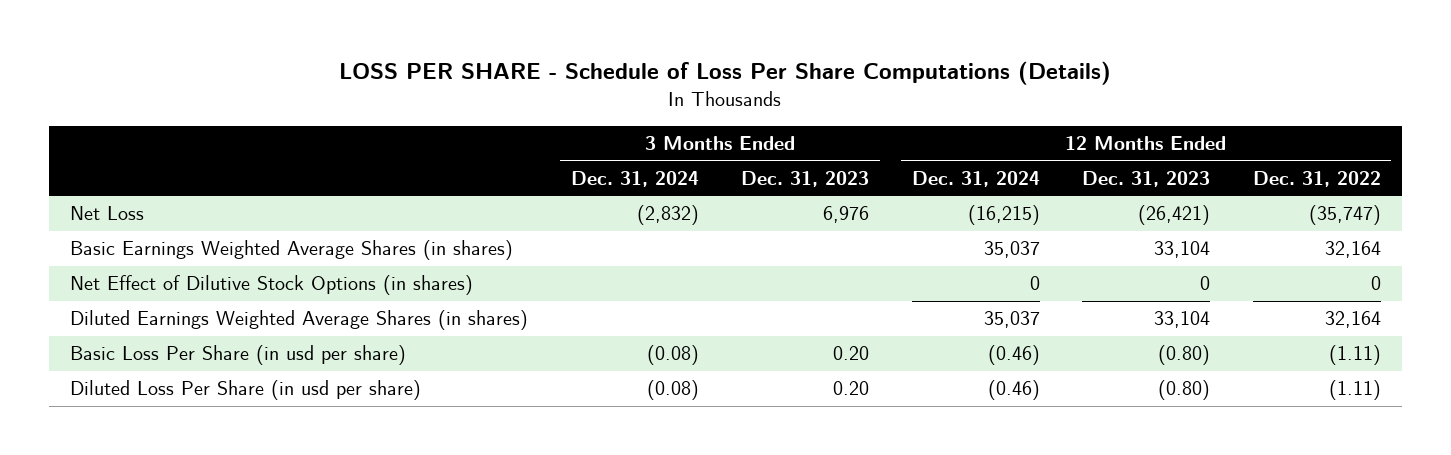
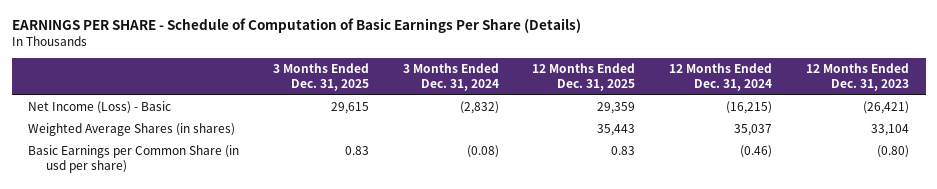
- LOSS PER SHARE - Schedule of Loss Per Share Computations (Details)
+ EARNINGS PER SHARE - Schedule of Computation of Basic Earnings Per Share (Details)
- | 3 Months Ended Dec. 31, 2024 | 3 Months Ended Dec. 31, 2023 | 12 Months Ended Dec. 31, 2024 | 12 Months Ended Dec. 31, 2023 | 12 Months Ended Dec. 31, 2022
+ | 3 Months Ended Dec. 31, 2025 | 3 Months Ended Dec. 31, 2024 | 12 Months Ended Dec. 31, 2025 | 12 Months Ended Dec. 31, 2024 | 12 Months Ended Dec. 31, 2023
- Net Loss | (2,832) | 6,976 | (16,215) | (26,421) | (35,747)
- Basic Earnings Weighted Average Shares (in shares) | | | 35,037 | 33,104 | 32,164
- Net Effect of Dilutive Stock Options (in shares) | | | 0 | 0 | 0
- Diluted Earnings Weighted Average Shares (in shares) | | | 35,037 | 33,104 | 32,164
- Basic Loss Per Share (in usd per share) | (0.08) | 0.20 | (0.46) | (0.80) | (1.11)
- Diluted Loss Per Share (in usd per share) | (0.08) | 0.20 | (0.46) | (0.80) | (1.11)
+ Net Income (Loss) - Basic | 29,615 | (2,832) | 29,359 | (16,215) | (26,421)
+ Weighted Average Shares (in shares) | | | 35,443 | 35,037 | 33,104
+ Basic Earnings per Common Share (in usd per share) | 0.83 | (0.08) | 0.83 | (0.46) | (0.80)

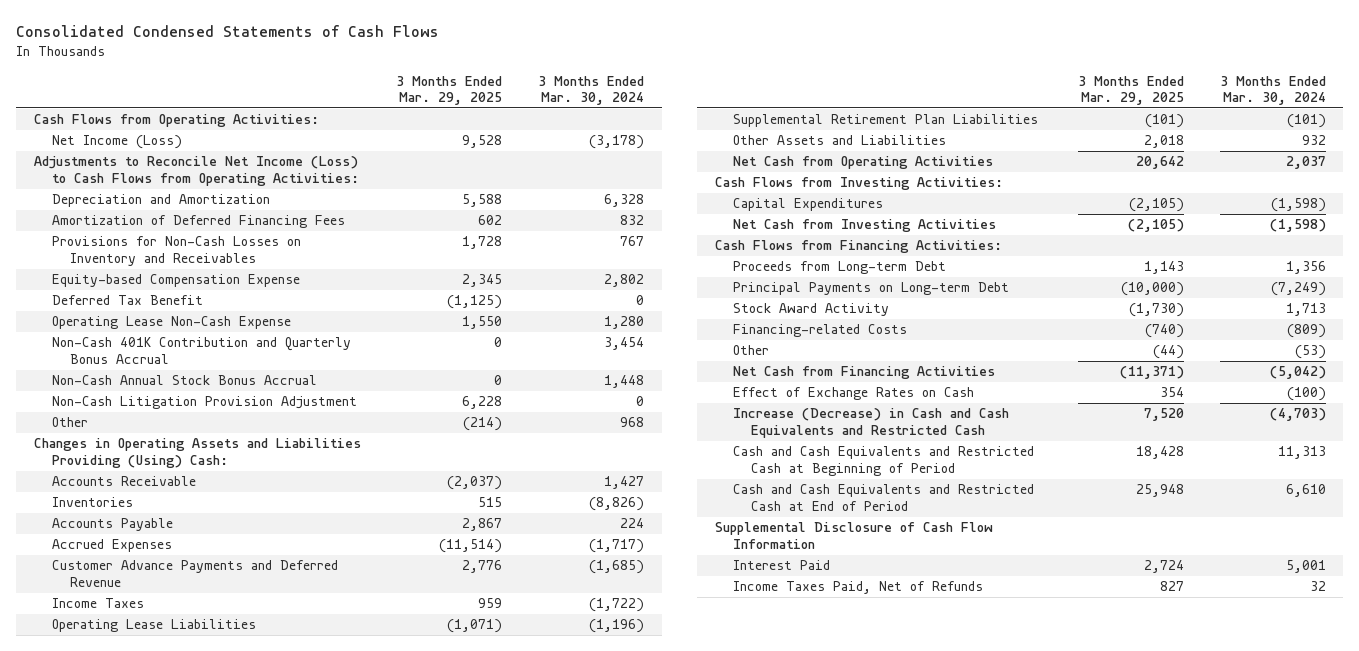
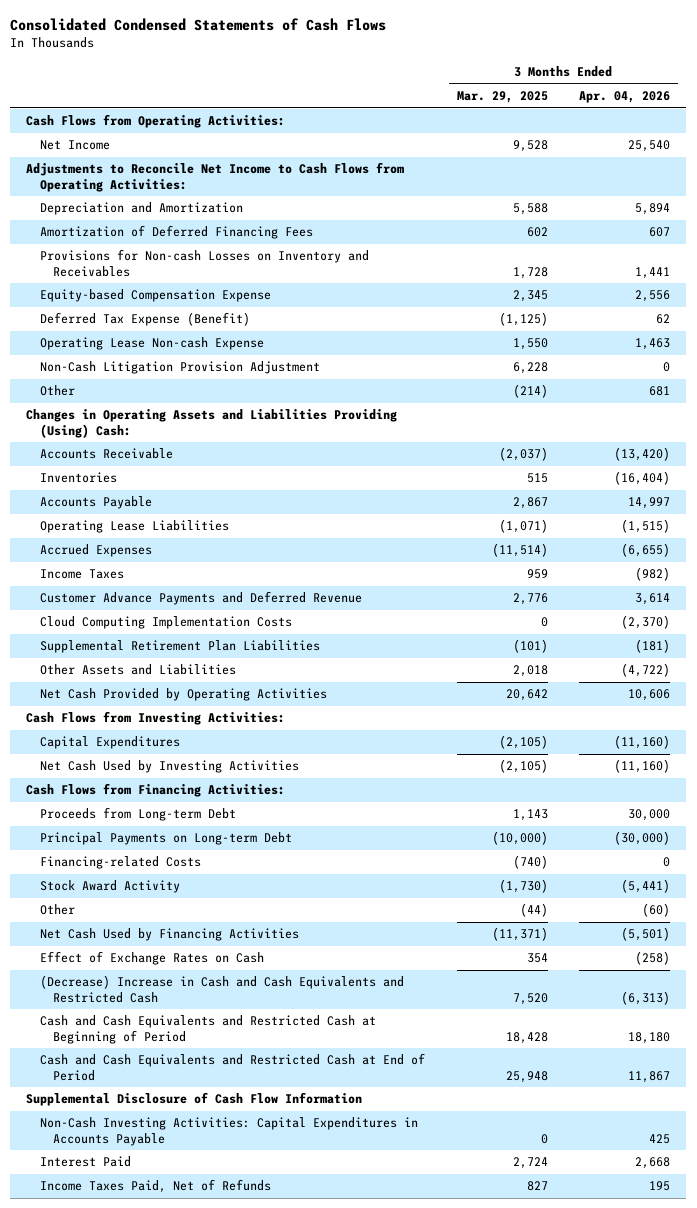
- | 3 Months Ended Mar. 29, 2025 | 3 Months Ended Mar. 30, 2024
+ | 3 Months Ended Mar. 29, 2025 | 3 Months Ended Apr. 04, 2026
- Net Income (Loss) | 9,528 | (3,178)
- Adjustments to Reconcile Net Income (Loss) to Cash Flows from Operating Activities:
+ Net Income | 9,528 | 25,540
+ Adjustments to Reconcile Net Income to Cash Flows from Operating Activities:
- Provisions for Non-Cash Losses on Inventory and Receivables | 1,728 | 767
+ Provisions for Non-cash Losses on Inventory and Receivables | 1,728 | 1,441
- Deferred Tax Benefit | (1,125) | 0
- Operating Lease Non-Cash Expense | 1,550 | 1,280
- Non-Cash 401K Contribution and Quarterly Bonus Accrual | 0 | 3,454
- Non-Cash Annual Stock Bonus Accrual | 0 | 1,448
+ Deferred Tax Expense (Benefit) | (1,125) | 62
+ Operating Lease Non-cash Expense | 1,550 | 1,463
moved up: Operating Lease Liabilities | (1,071) | (1,515)
moved down: Customer Advance Payments and Deferred Revenue | 2,776 | 3,614
+ Cloud Computing Implementation Costs | 0 | (2,370)
- Net Cash from Operating Activities | 20,642 | 2,037
+ Net Cash Provided by Operating Activities | 20,642 | 10,606
- Net Cash from Investing Activities | (2,105) | (1,598)
+ Net Cash Used by Investing Activities | (2,105) | (11,160)
moved down: Stock Award Activity | (1,730) | (5,441)
- Net Cash from Financing Activities | (11,371) | (5,042)
+ Net Cash Used by Financing Activities | (11,371) | (5,501)
- Increase (Decrease) in Cash and Cash Equivalents and Restricted Cash | 7,520 | (4,703)
+ (Decrease) Increase in Cash and Cash Equivalents and Restricted Cash | 7,520 | (6,313)
+ Non-Cash Investing Activities: Capital Expenditures in Accounts Payable | 0 | 425

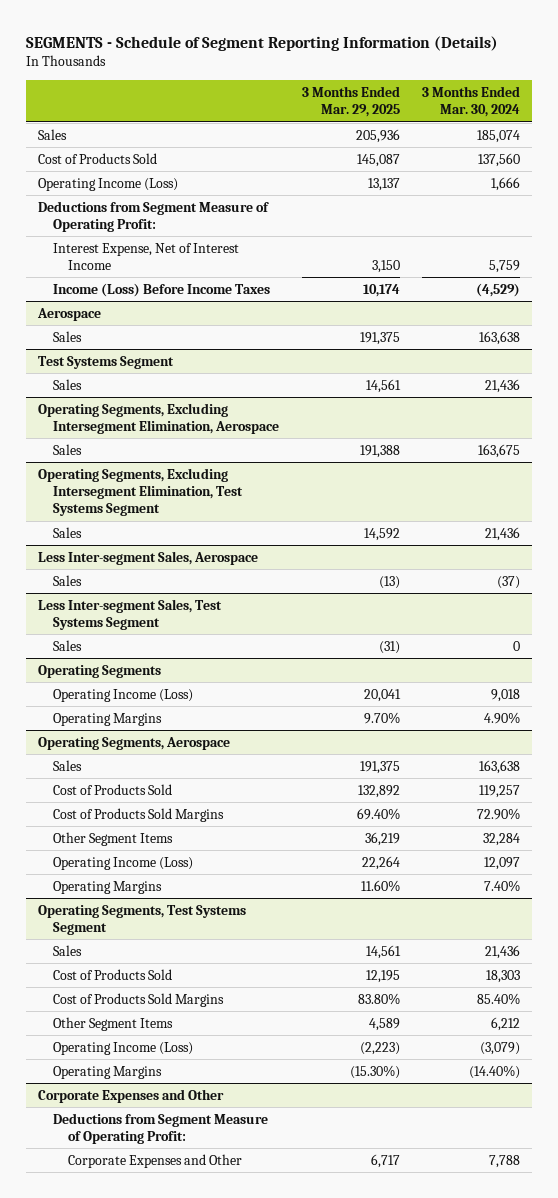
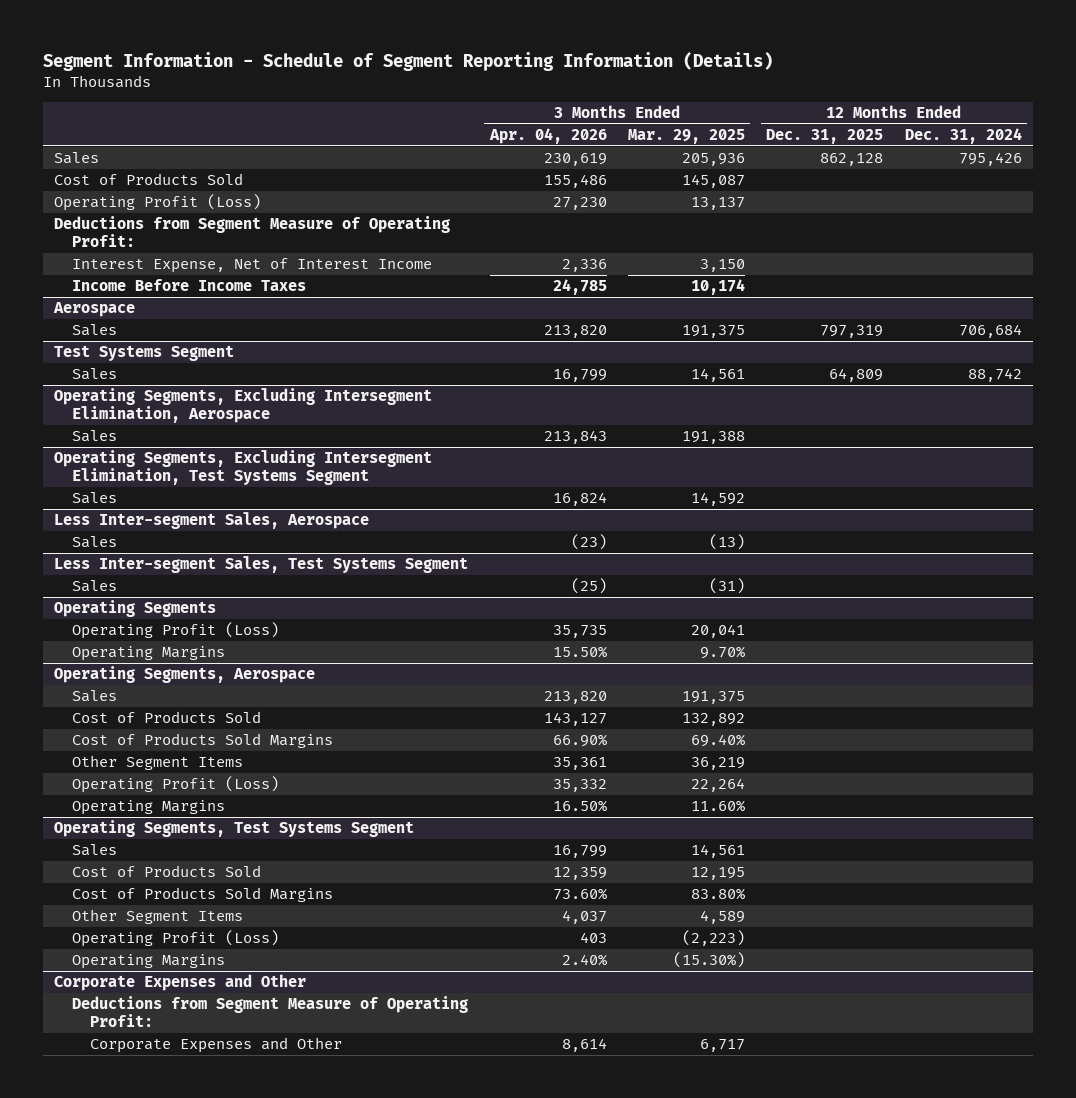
- SEGMENTS - Schedule of Segment Reporting Information (Details)
+ Segment Information - Schedule of Segment Reporting Information (Details)
- | 3 Months Ended Mar. 29, 2025 | 3 Months Ended Mar. 30, 2024
+ | 3 Months Ended Apr. 04, 2026 | 3 Months Ended Mar. 29, 2025 | 12 Months Ended Dec. 31, 2025 | 12 Months Ended Dec. 31, 2024
- Operating Income (Loss) | 13,137 | 1,666
+ Operating Profit (Loss) | 27,230 | 13,137 | |
- Income (Loss) Before Income Taxes | 10,174 | (4,529)
+ Income Before Income Taxes | 24,785 | 10,174 | |
@ Operating Segments
- Operating Income (Loss) | 20,041 | 9,018
+ Operating Profit (Loss) | 35,735 | 20,041 | |
@ Operating Segments, Aerospace
- Operating Income (Loss) | 22,264 | 12,097
+ Operating Profit (Loss) | 35,332 | 22,264 | |
@ Operating Segments, Test Systems Segment
- Operating Income (Loss) | (2,223) | (3,079)
+ Operating Profit (Loss) | 403 | (2,223) | |

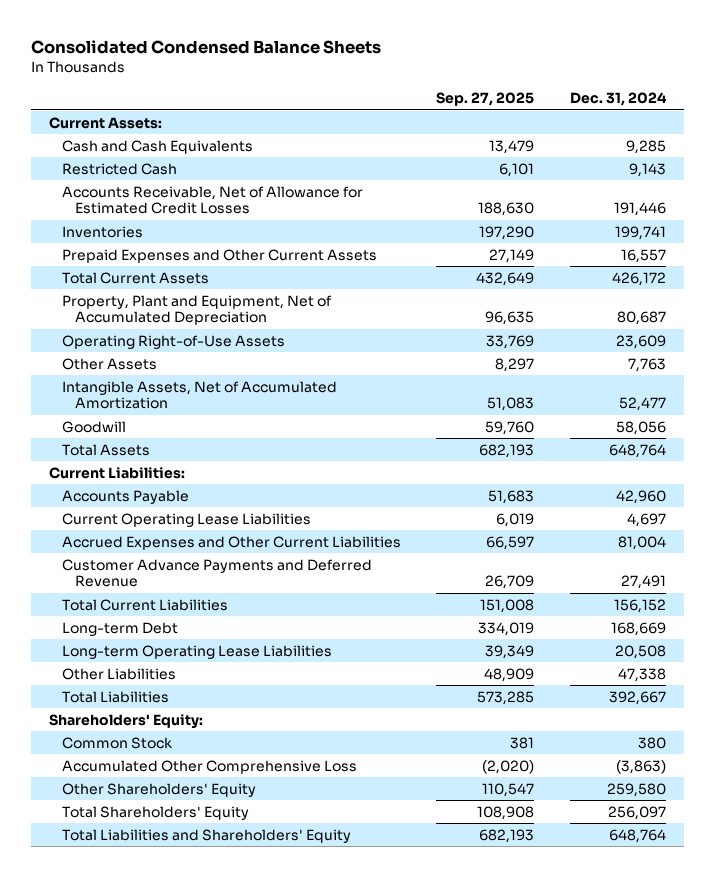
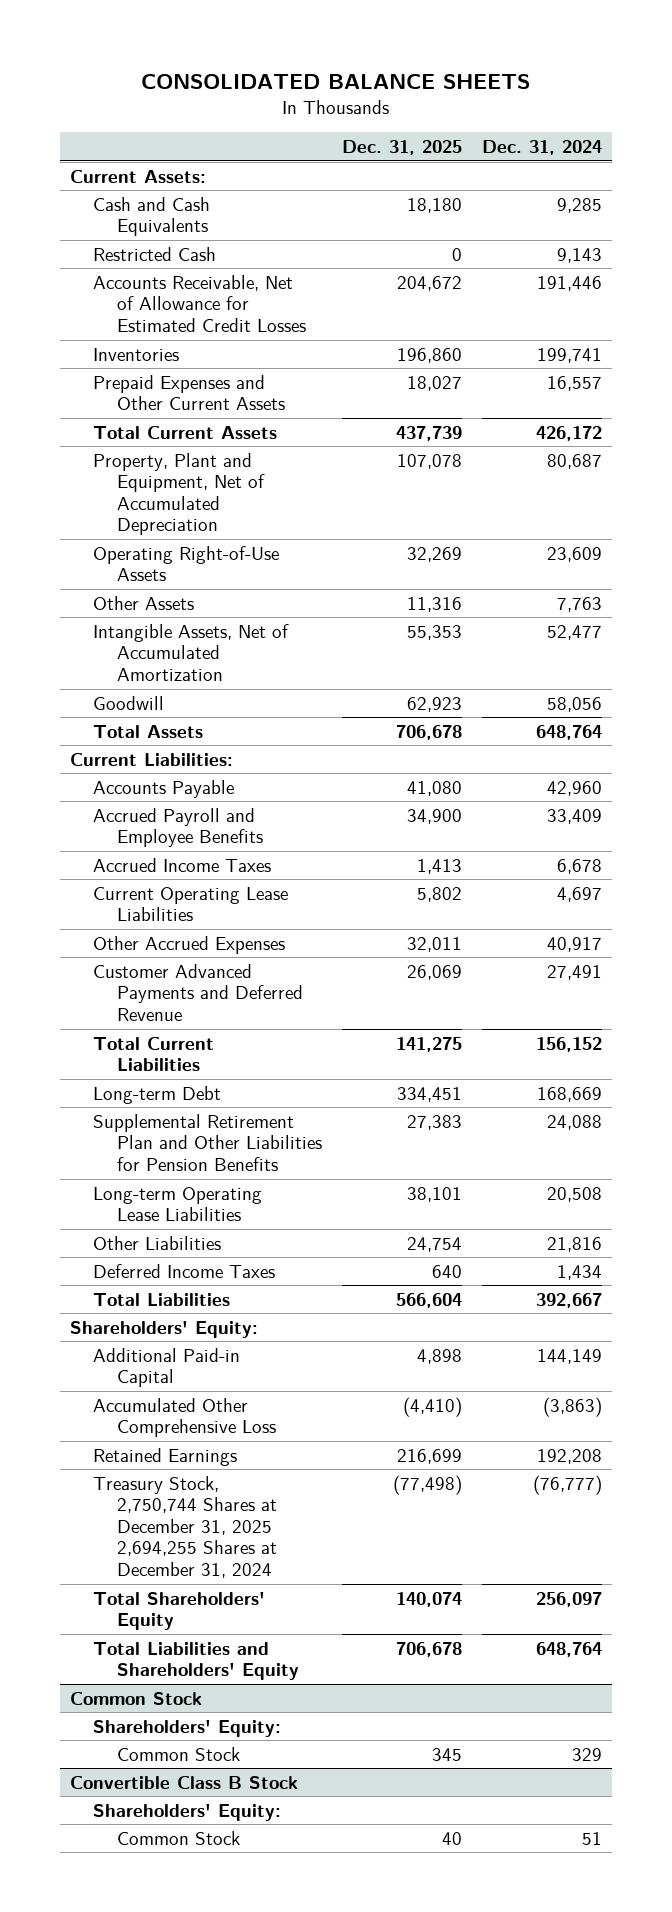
- Consolidated Condensed Balance Sheets
+ CONSOLIDATED BALANCE SHEETS
- | Sep. 27, 2025 | Dec. 31, 2024
+ | Dec. 31, 2025 | Dec. 31, 2024
+ Accrued Payroll and Employee Benefits | 34,900 | 33,409
+ Accrued Income Taxes | 1,413 | 6,678
- Accrued Expenses and Other Current Liabilities | 66,597 | 81,004
- Customer Advance Payments and Deferred Revenue | 26,709 | 27,491
+ Other Accrued Expenses | 32,011 | 40,917
+ Customer Advanced Payments and Deferred Revenue | 26,069 | 27,491
+ Supplemental Retirement Plan and Other Liabilities for Pension Benefits | 27,383 | 24,088
- Other Liabilities | 48,909 | 47,338
+ Other Liabilities | 24,754 | 21,816
+ Deferred Income Taxes | 640 | 1,434
- Common Stock | 381 | 380
+ Additional Paid-in Capital | 4,898 | 144,149
- Other Shareholders' Equity | 110,547 | 259,580
+ Retained Earnings | 216,699 | 192,208
+ Treasury Stock, 2,750,744 Shares at December 31, 2025 2,694,255 Shares at December 31, 2024 | (77,498) | (76,777)
+ Common Stock
+ Shareholders' Equity:
+ Common Stock | 345 | 329
+ Convertible Class B Stock
+ Shareholders' Equity:
+ Common Stock | 40 | 51

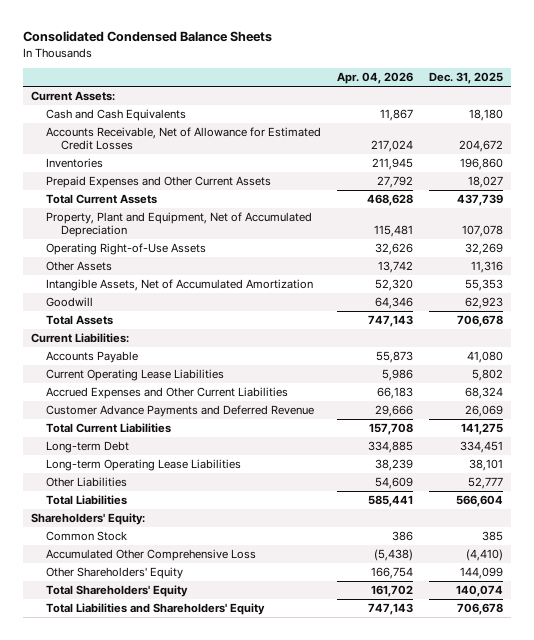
- CONSOLIDATED BALANCE SHEETS
+ Consolidated Condensed Balance Sheets
- | Dec. 31, 2025 | Dec. 31, 2024
+ | Apr. 04, 2026 | Dec. 31, 2025
- Restricted Cash | 0 | 9,143
- Accrued Payroll and Employee Benefits | 34,900 | 33,409
- Accrued Income Taxes | 1,413 | 6,678
- Other Accrued Expenses | 32,011 | 40,917
- Customer Advanced Payments and Deferred Revenue | 26,069 | 27,491
+ Accrued Expenses and Other Current Liabilities | 66,183 | 68,324
+ Customer Advance Payments and Deferred Revenue | 29,666 | 26,069
- Supplemental Retirement Plan and Other Liabilities for Pension Benefits | 27,383 | 24,088
- Other Liabilities | 24,754 | 21,816
- Deferred Income Taxes | 640 | 1,434
+ Other Liabilities | 54,609 | 52,777
- Additional Paid-in Capital | 4,898 | 144,149
+ Common Stock | 386 | 385
- Retained Earnings | 216,699 | 192,208
- Treasury Stock, 2,750,744 Shares at December 31, 2025 2,694,255 Shares at December 31, 2024 | (77,498) | (76,777)
+ Other Shareholders' Equity | 166,754 | 144,099
- Common Stock
- Shareholders' Equity:
- Common Stock | 345 | 329
- Convertible Class B Stock
- Shareholders' Equity:
- Common Stock | 40 | 51

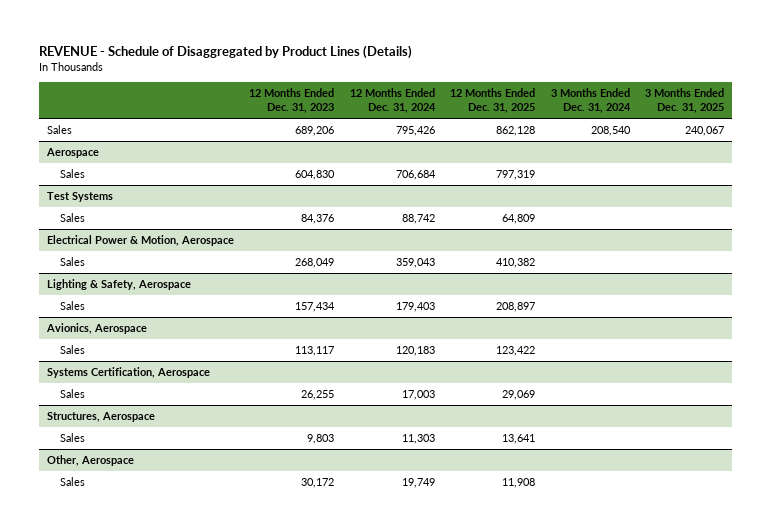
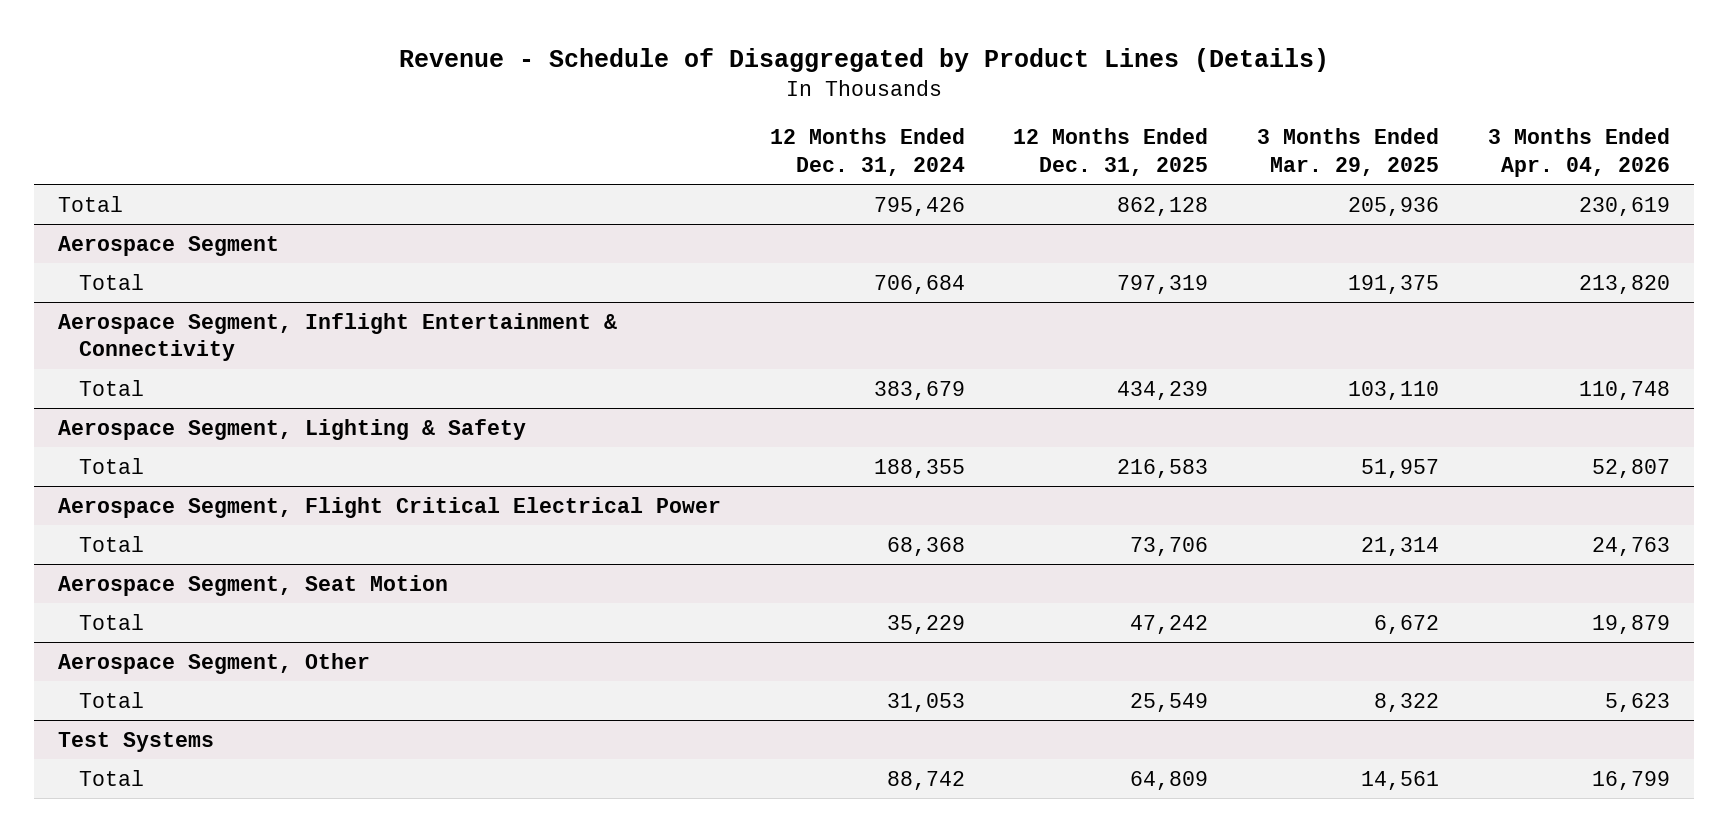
- REVENUE - Schedule of Disaggregated by Product Lines (Details)
+ Revenue - Schedule of Disaggregated by Product Lines (Details)
- | 12 Months Ended Dec. 31, 2023 | 12 Months Ended Dec. 31, 2024 | 12 Months Ended Dec. 31, 2025 | 3 Months Ended Dec. 31, 2024 | 3 Months Ended Dec. 31, 2025
+ | 12 Months Ended Dec. 31, 2024 | 12 Months Ended Dec. 31, 2025 | 3 Months Ended Mar. 29, 2025 | 3 Months Ended Apr. 04, 2026
- Sales | 689,206 | 795,426 | 862,128 | 208,540 | 240,067
- Aerospace
- Sales | 604,830 | 706,684 | 797,319 | |
+ Total | 795,426 | 862,128 | 205,936 | 230,619
+ Aerospace Segment
+ Total | 706,684 | 797,319 | 191,375 | 213,820
+ Aerospace Segment, Inflight Entertainment & Connectivity
+ Total | 383,679 | 434,239 | 103,110 | 110,748
+ Aerospace Segment, Lighting & Safety
+ Total | 188,355 | 216,583 | 51,957 | 52,807
+ Aerospace Segment, Flight Critical Electrical Power
+ Total | 68,368 | 73,706 | 21,314 | 24,763
+ Aerospace Segment, Seat Motion
+ Total | 35,229 | 47,242 | 6,672 | 19,879
+ Aerospace Segment, Other
+ Total | 31,053 | 25,549 | 8,322 | 5,623
@ Test Systems
- Sales | 84,376 | 88,742 | 64,809 | |
- Electrical Power & Motion, Aerospace
- Sales | 268,049 | 359,043 | 410,382 | |
- Lighting & Safety, Aerospace
- Sales | 157,434 | 179,403 | 208,897 | |
- Avionics, Aerospace
- Sales | 113,117 | 120,183 | 123,422 | |
- Systems Certification, Aerospace
- Sales | 26,255 | 17,003 | 29,069 | |
- Structures, Aerospace
- Sales | 9,803 | 11,303 | 13,641 | |
- Other, Aerospace
- Sales | 30,172 | 19,749 | 11,908 | |
@ Test Systems
+ Total | 88,742 | 64,809 | 14,561 | 16,799

